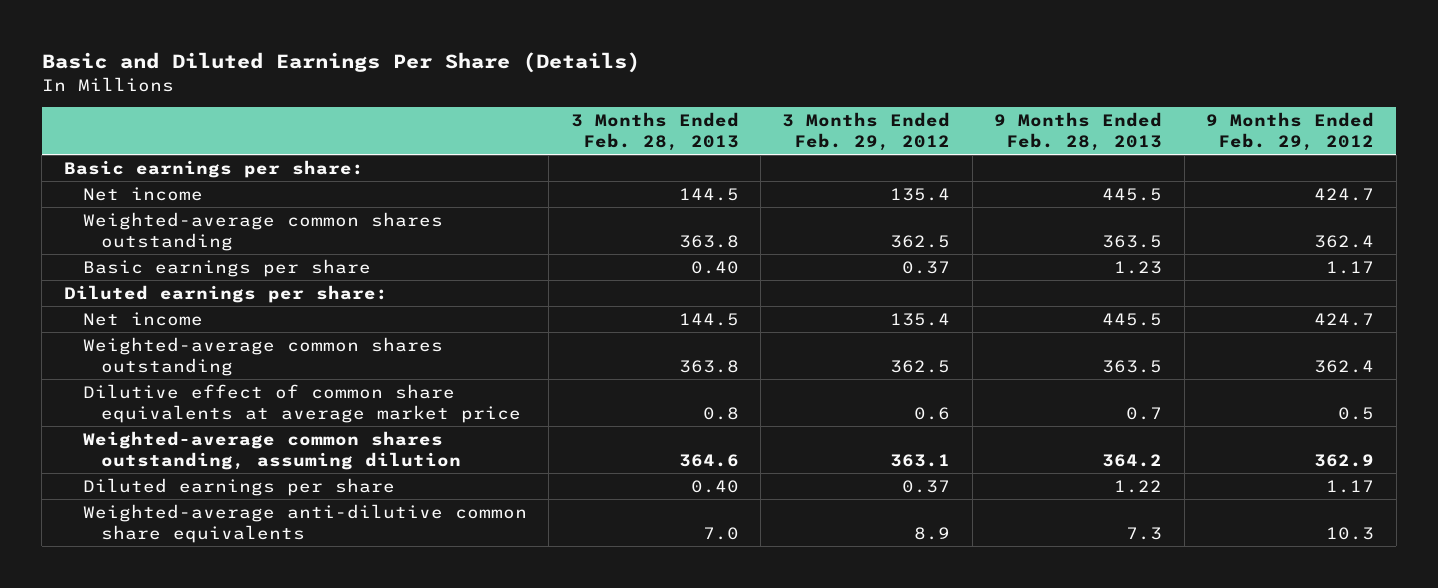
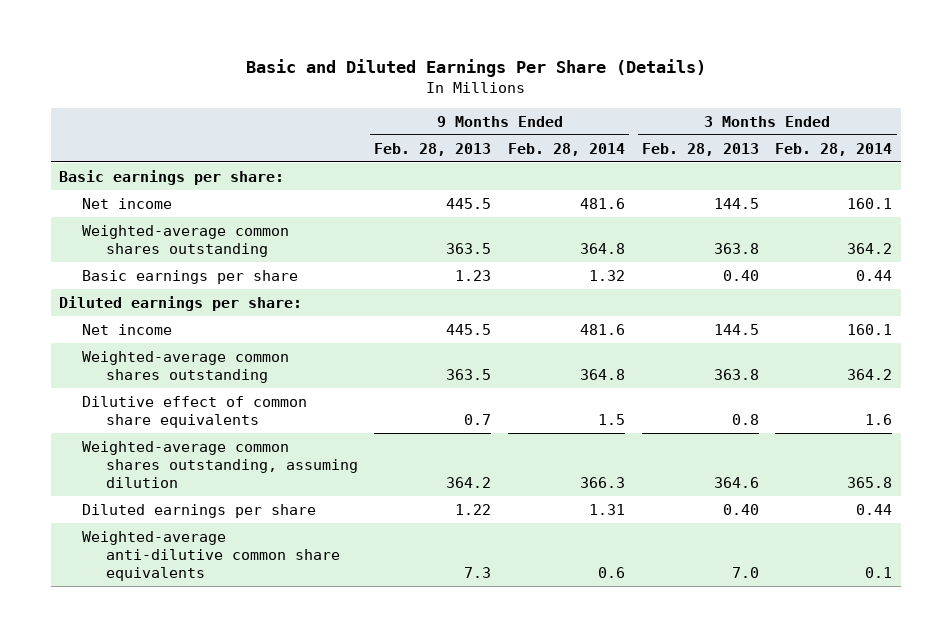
- | 3 Months Ended Feb. 28, 2013 | 3 Months Ended Feb. 29, 2012 | 9 Months Ended Feb. 28, 2013 | 9 Months Ended Feb. 29, 2012
+ | 9 Months Ended Feb. 28, 2013 | 9 Months Ended Feb. 28, 2014 | 3 Months Ended Feb. 28, 2013 | 3 Months Ended Feb. 28, 2014
- Dilutive effect of common share equivalents at average market price | 0.8 | 0.6 | 0.7 | 0.5
+ Dilutive effect of common share equivalents | 0.7 | 1.5 | 0.8 | 1.6

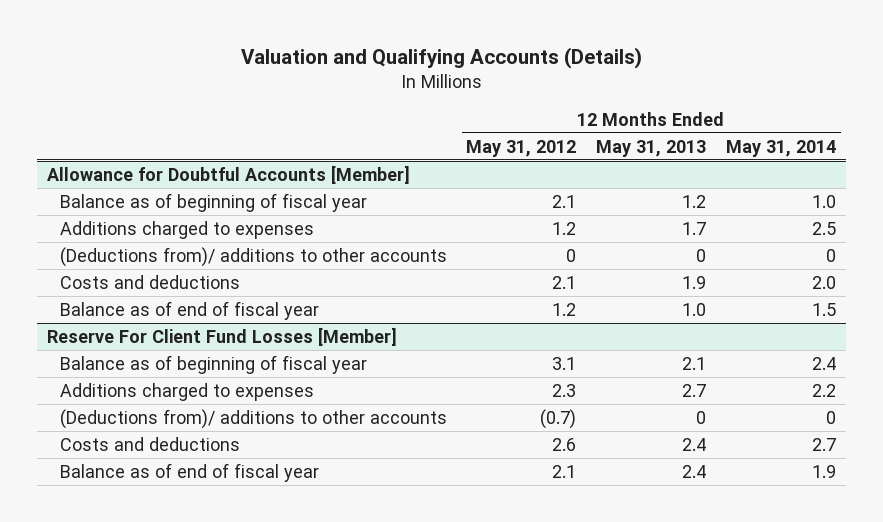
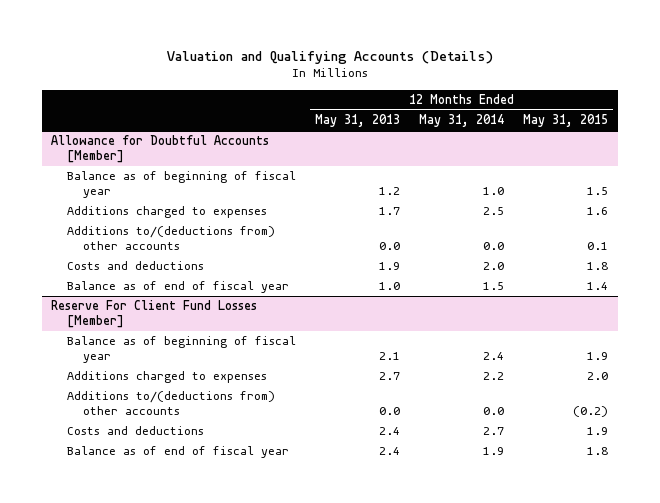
- | 12 Months Ended May 31, 2012 | 12 Months Ended May 31, 2013 | 12 Months Ended May 31, 2014
+ | 12 Months Ended May 31, 2013 | 12 Months Ended May 31, 2014 | 12 Months Ended May 31, 2015
@ Allowance for Doubtful Accounts [Member]
- (Deductions from)/ additions to other accounts | 0 | 0 | 0
+ Additions to/(deductions from) other accounts | 0.0 | 0.0 | 0.1
@ Reserve For Client Fund Losses [Member]
- (Deductions from)/ additions to other accounts | (0.7) | 0 | 0
+ Additions to/(deductions from) other accounts | 0.0 | 0.0 | (0.2)

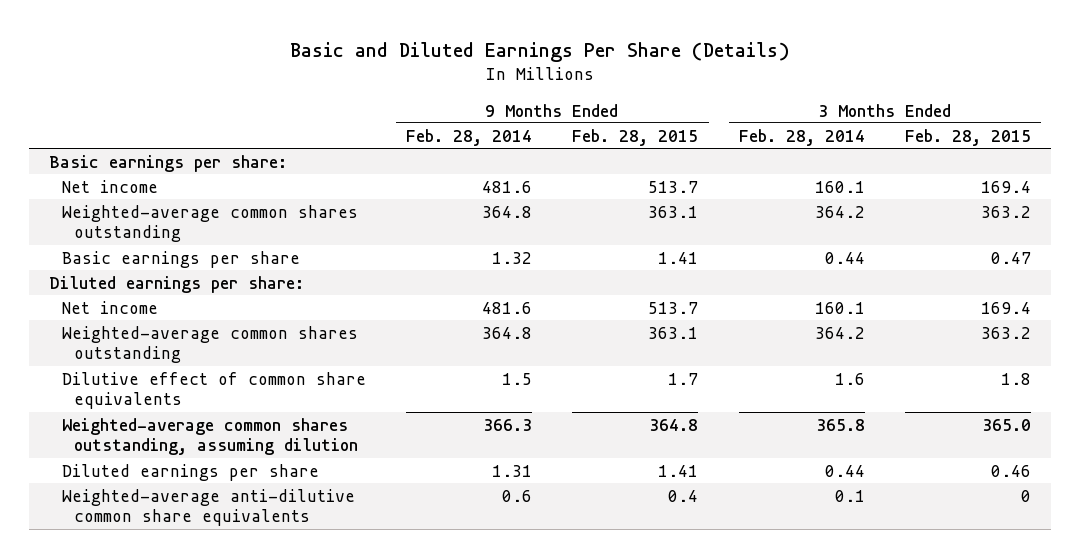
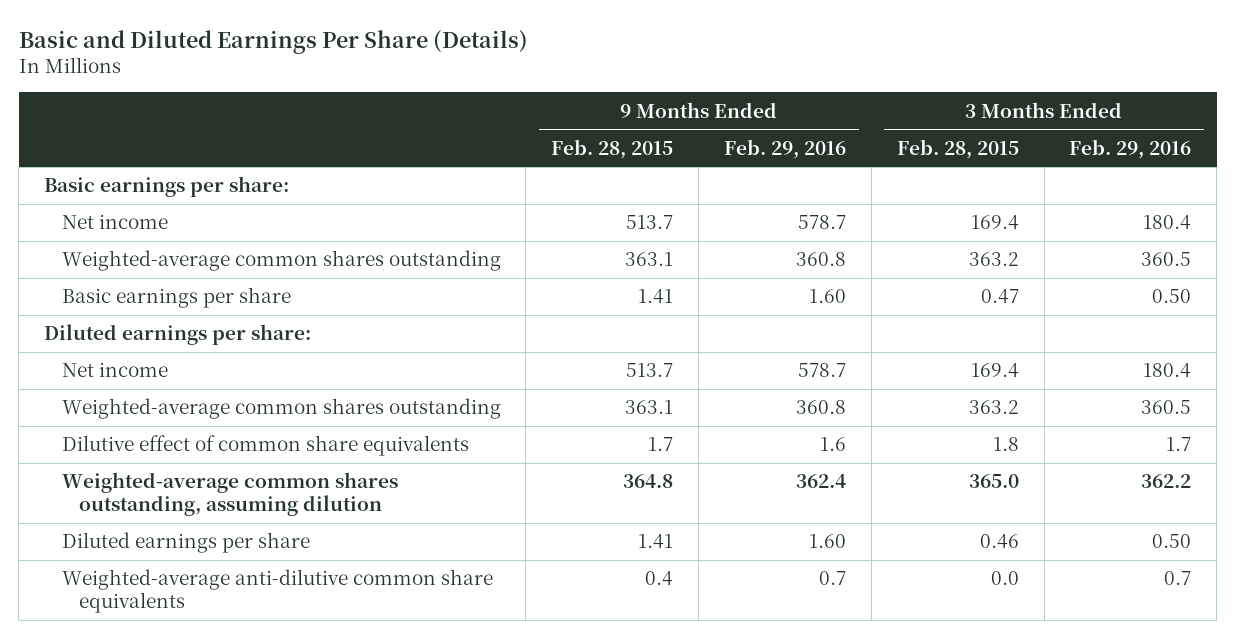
- | 9 Months Ended Feb. 28, 2014 | 9 Months Ended Feb. 28, 2015 | 3 Months Ended Feb. 28, 2014 | 3 Months Ended Feb. 28, 2015
+ | 9 Months Ended Feb. 28, 2015 | 9 Months Ended Feb. 29, 2016 | 3 Months Ended Feb. 28, 2015 | 3 Months Ended Feb. 29, 2016
- Weighted-average anti-dilutive common share equivalents | 0.6 | 0.4 | 0.1 | 0
+ Weighted-average anti-dilutive common share equivalents | 0.4 | 0.7 | 0.0 | 0.7

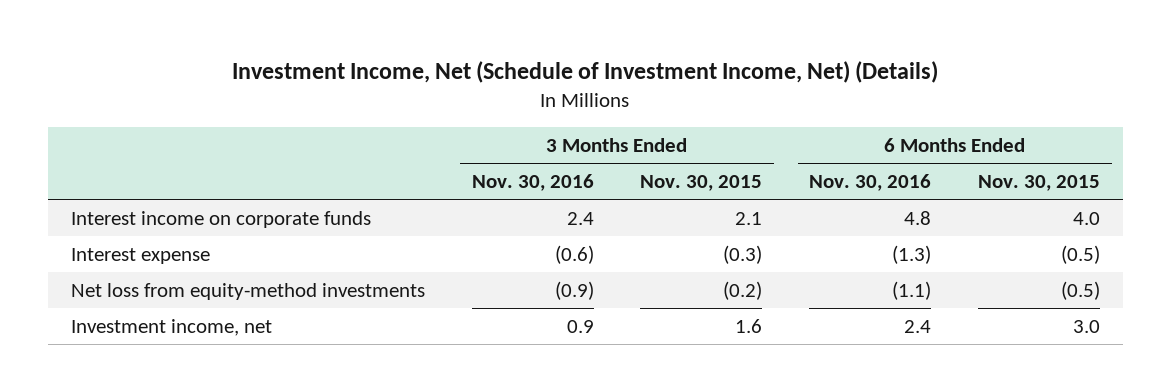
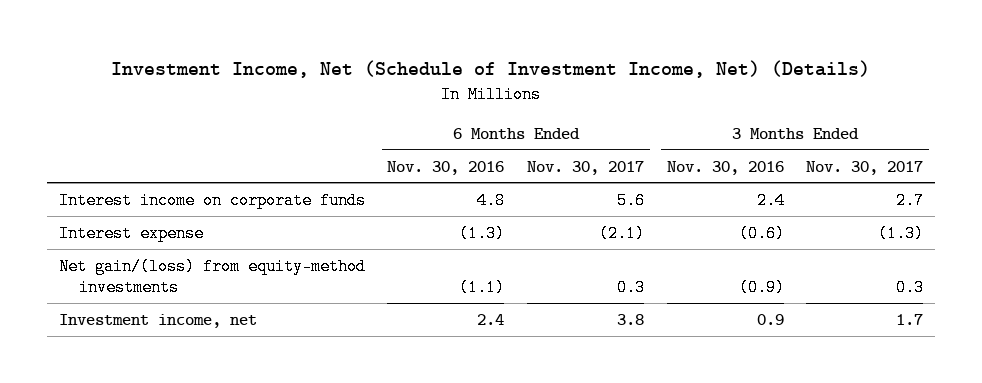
- | 3 Months Ended Nov. 30, 2016 | 3 Months Ended Nov. 30, 2015 | 6 Months Ended Nov. 30, 2016 | 6 Months Ended Nov. 30, 2015
+ | 6 Months Ended Nov. 30, 2016 | 6 Months Ended Nov. 30, 2017 | 3 Months Ended Nov. 30, 2016 | 3 Months Ended Nov. 30, 2017
- Net loss from equity-method investments | (0.9) | (0.2) | (1.1) | (0.5)
+ Net gain/(loss) from equity-method investments | (1.1) | 0.3 | (0.9) | 0.3

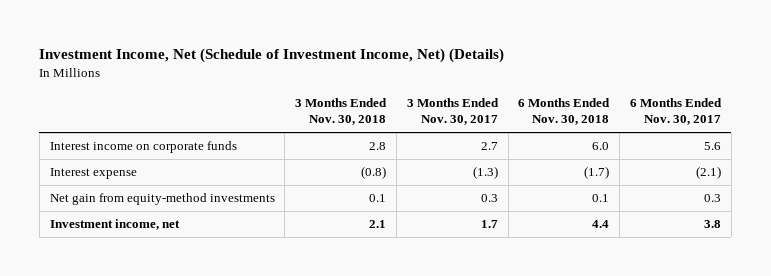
- | 6 Months Ended Nov. 30, 2016 | 6 Months Ended Nov. 30, 2017 | 3 Months Ended Nov. 30, 2016 | 3 Months Ended Nov. 30, 2017
+ | 3 Months Ended Nov. 30, 2018 | 3 Months Ended Nov. 30, 2017 | 6 Months Ended Nov. 30, 2018 | 6 Months Ended Nov. 30, 2017
- Net gain/(loss) from equity-method investments | (1.1) | 0.3 | (0.9) | 0.3
+ Net gain from equity-method investments | 0.1 | 0.3 | 0.1 | 0.3

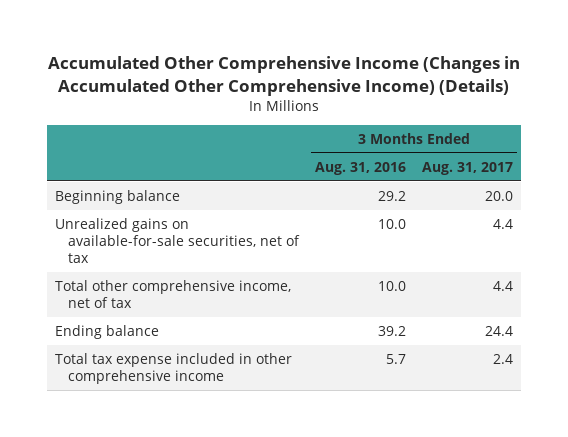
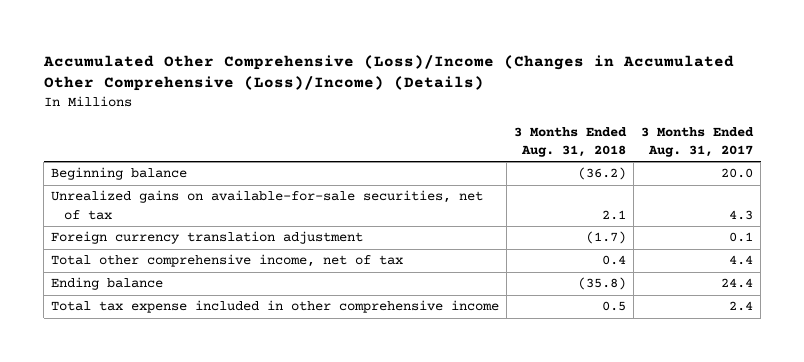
- Accumulated Other Comprehensive Income (Changes in Accumulated Other Comprehensive Income) (Details)
+ Accumulated Other Comprehensive (Loss)/Income (Changes in Accumulated Other Comprehensive (Loss)/Income) (Details)
- | 3 Months Ended Aug. 31, 2016 | 3 Months Ended Aug. 31, 2017
+ | 3 Months Ended Aug. 31, 2018 | 3 Months Ended Aug. 31, 2017
- Unrealized gains on available-for-sale securities, net of tax | 10.0 | 4.4
+ Unrealized gains on available-for-sale securities, net of tax | 2.1 | 4.3
+ Foreign currency translation adjustment | (1.7) | 0.1

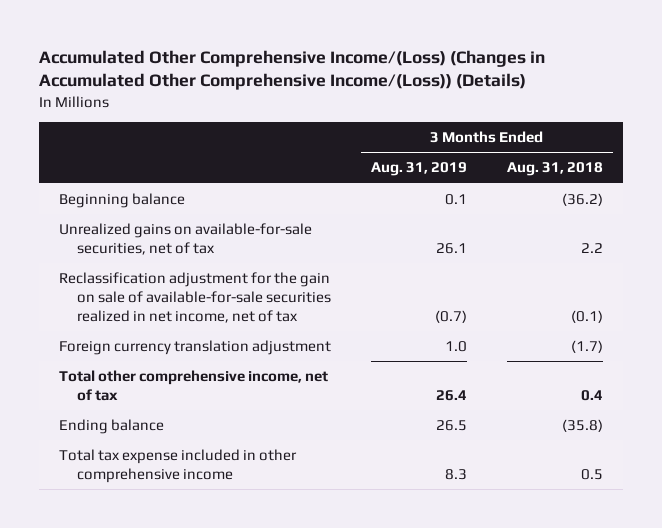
- Accumulated Other Comprehensive (Loss)/Income (Changes in Accumulated Other Comprehensive (Loss)/Income) (Details)
+ Accumulated Other Comprehensive Income/(Loss) (Changes in Accumulated Other Comprehensive Income/(Loss)) (Details)
- | 3 Months Ended Aug. 31, 2018 | 3 Months Ended Aug. 31, 2017
+ | 3 Months Ended Aug. 31, 2019 | 3 Months Ended Aug. 31, 2018
- Unrealized gains on available-for-sale securities, net of tax | 2.1 | 4.3
+ Unrealized gains on available-for-sale securities, net of tax | 26.1 | 2.2
+ Reclassification adjustment for the gain on sale of available-for-sale securities realized in net income, net of tax | (0.7) | (0.1)

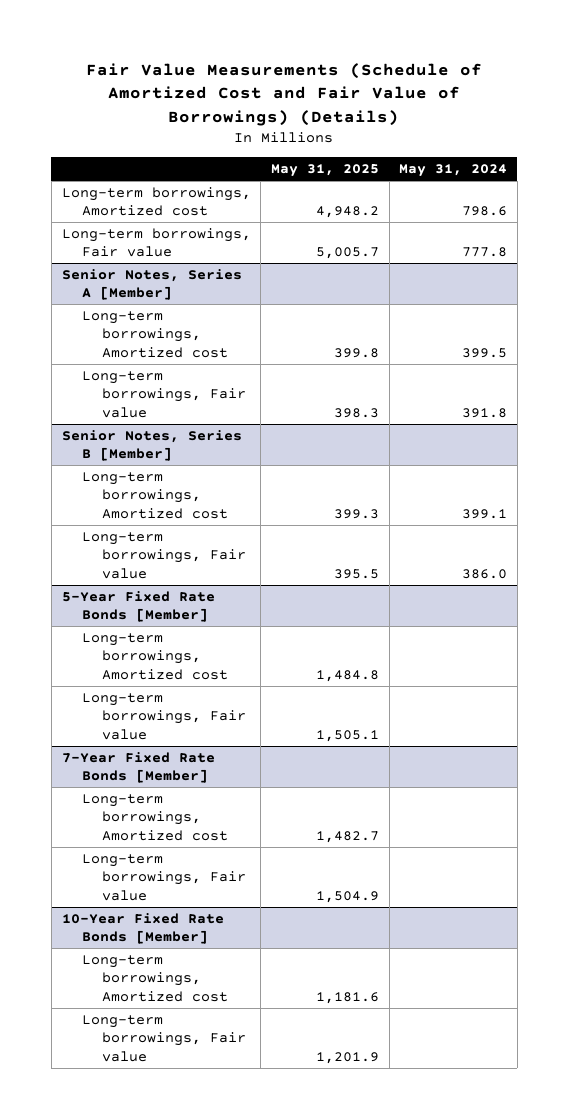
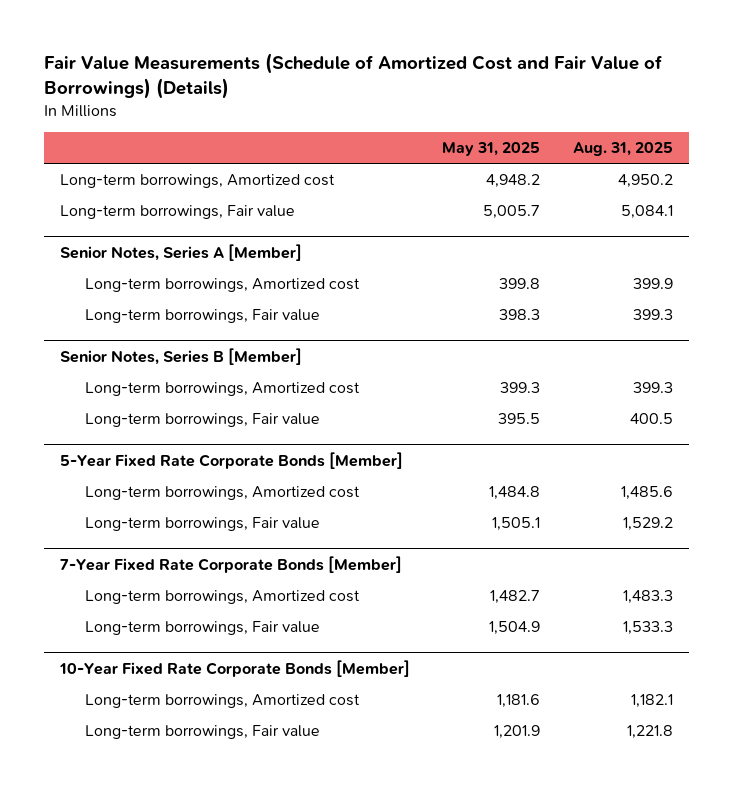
- | May 31, 2025 | May 31, 2024
+ | May 31, 2025 | Aug. 31, 2025
- 5-Year Fixed Rate Bonds [Member]
+ 5-Year Fixed Rate Corporate Bonds [Member]
- 7-Year Fixed Rate Bonds [Member]
+ 7-Year Fixed Rate Corporate Bonds [Member]
- 10-Year Fixed Rate Bonds [Member]
+ 10-Year Fixed Rate Corporate Bonds [Member]

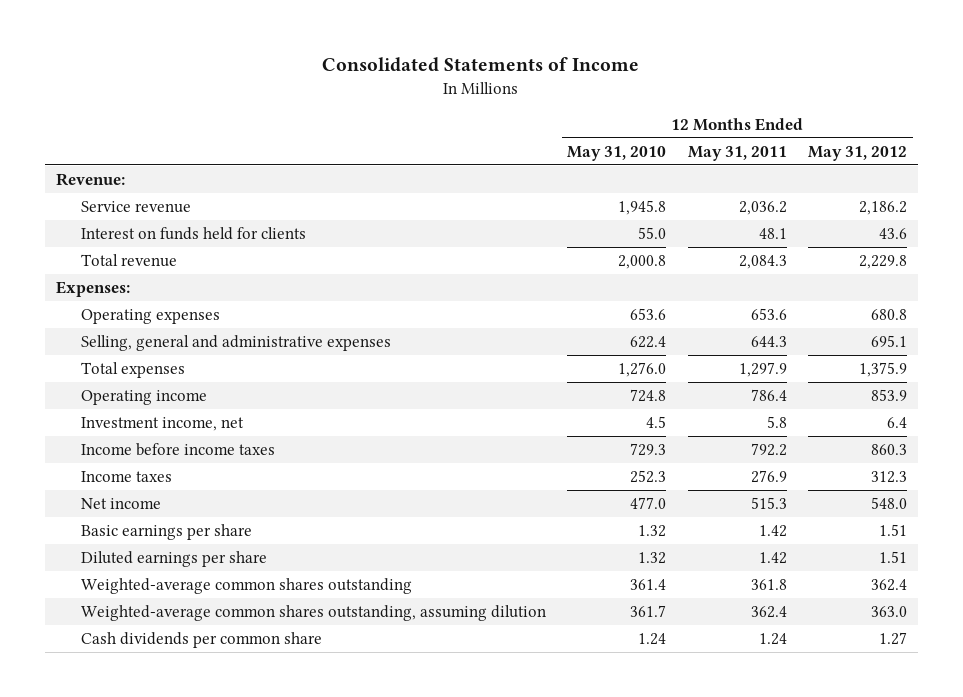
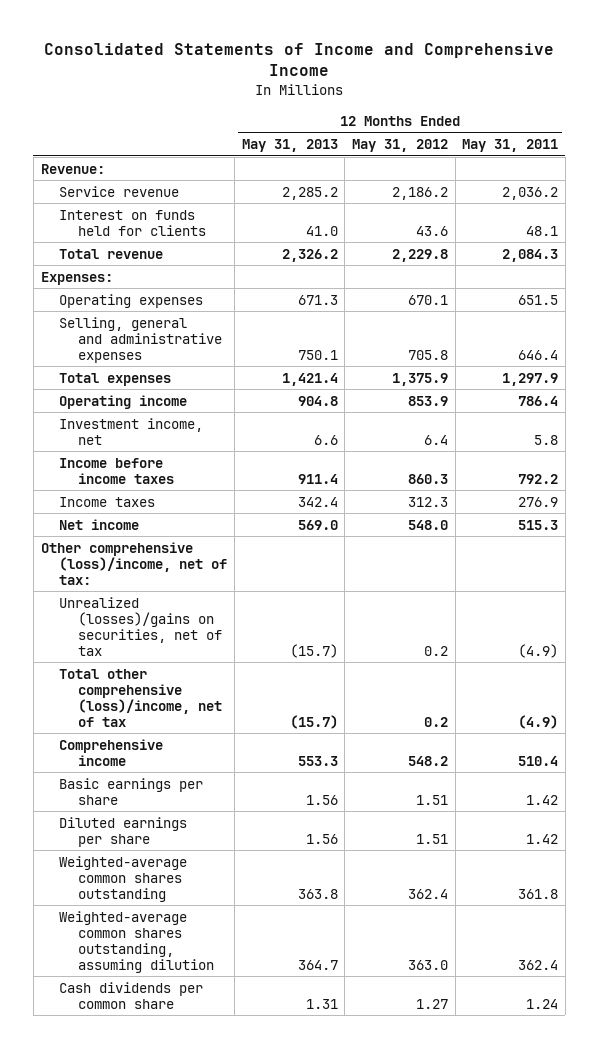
- Consolidated Statements of Income
+ Consolidated Statements of Income and Comprehensive Income
- | 12 Months Ended May 31, 2010 | 12 Months Ended May 31, 2011 | 12 Months Ended May 31, 2012
+ | 12 Months Ended May 31, 2013 | 12 Months Ended May 31, 2012 | 12 Months Ended May 31, 2011
- Operating expenses | 653.6 | 653.6 | 680.8
- Selling, general and administrative expenses | 622.4 | 644.3 | 695.1
+ Operating expenses | 671.3 | 670.1 | 651.5
+ Selling, general and administrative expenses | 750.1 | 705.8 | 646.4
+ Other comprehensive (loss)/income, net of tax:
+ Unrealized (losses)/gains on securities, net of tax | (15.7) | 0.2 | (4.9)
+ Total other comprehensive (loss)/income, net of tax | (15.7) | 0.2 | (4.9)
+ Comprehensive income | 553.3 | 548.2 | 510.4

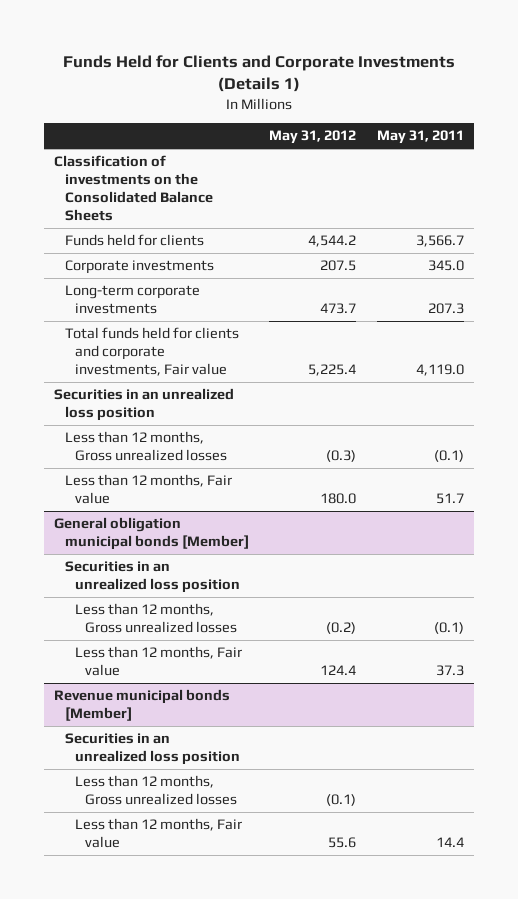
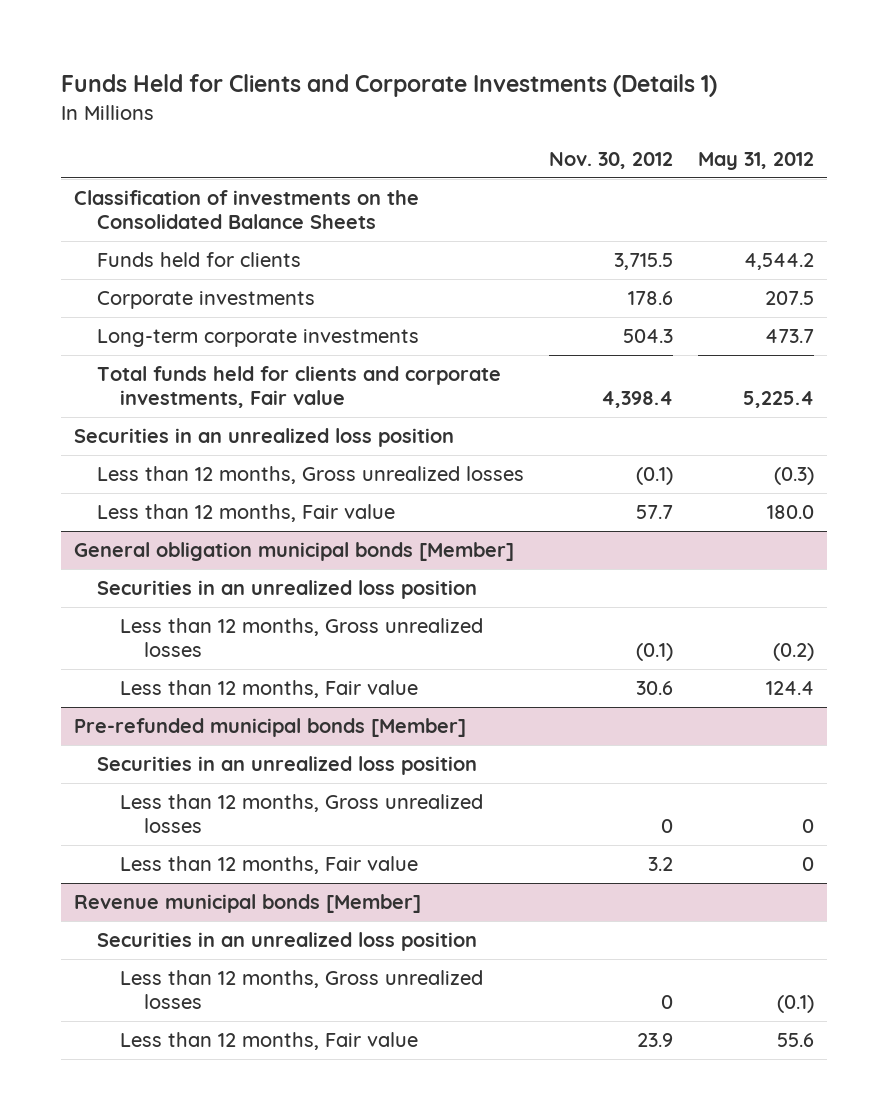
- | May 31, 2012 | May 31, 2011
+ | Nov. 30, 2012 | May 31, 2012
+ Pre-refunded municipal bonds [Member]
+ Securities in an unrealized loss position
+ Less than 12 months, Gross unrealized losses | 0 | 0
+ Less than 12 months, Fair value | 3.2 | 0

